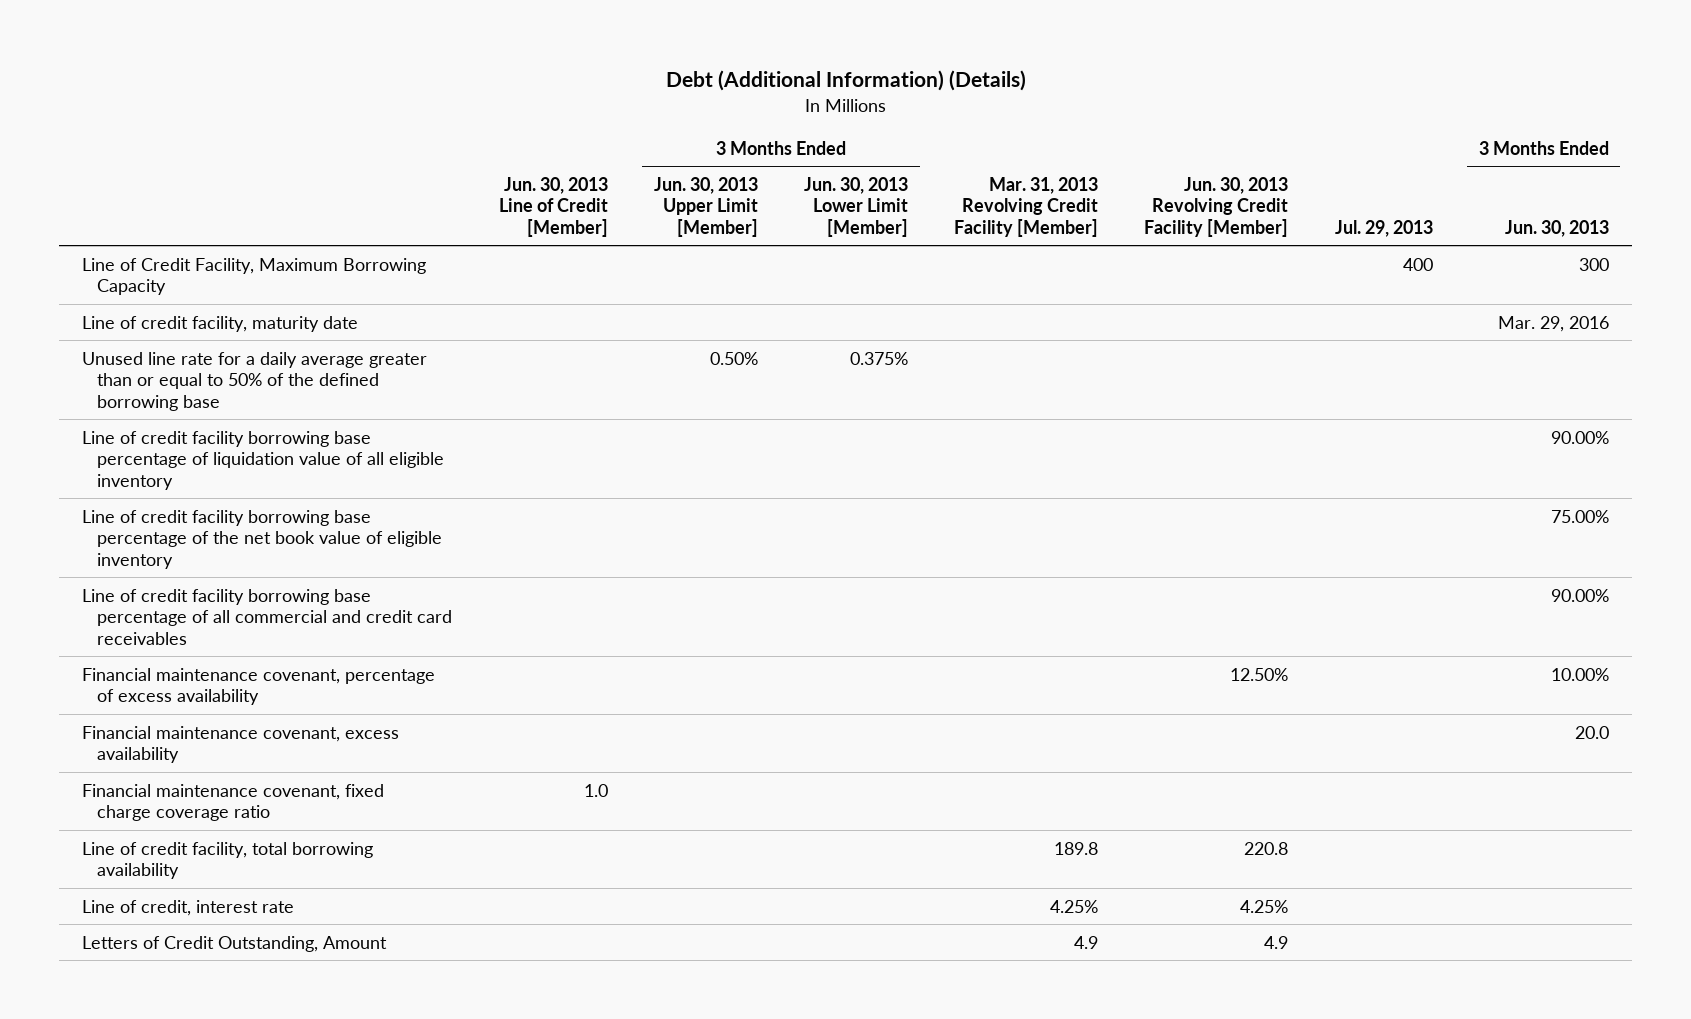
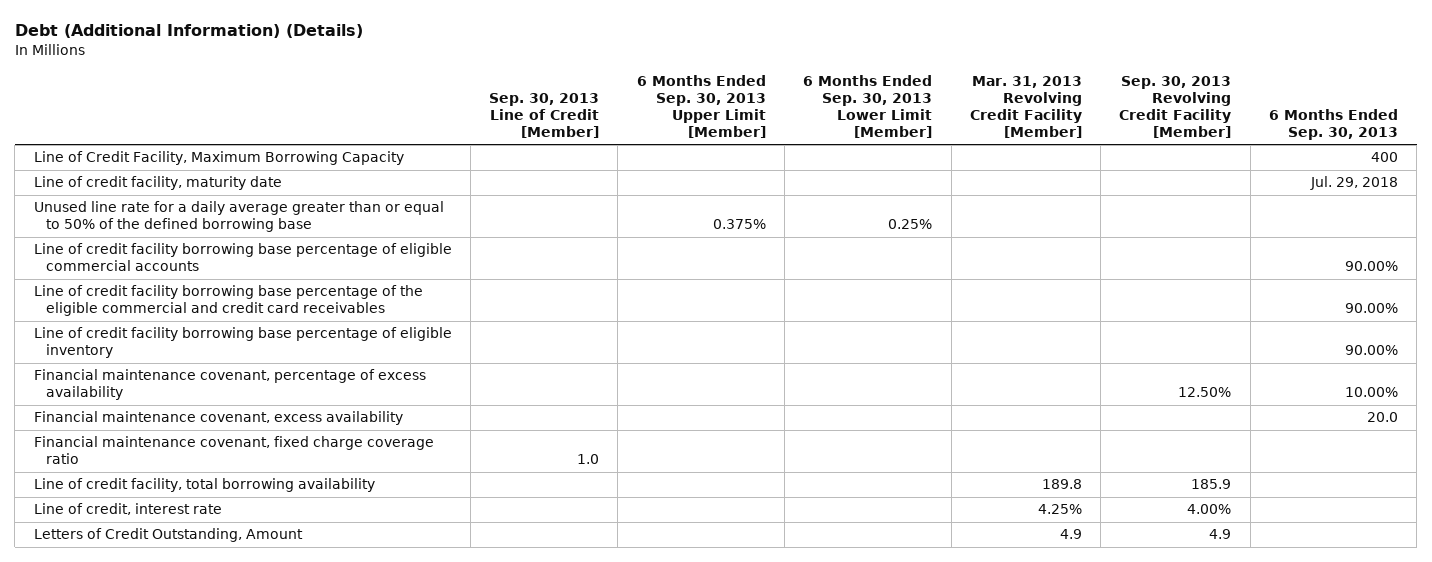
- | Jun. 30, 2013 Line of Credit [Member] | 3 Months Ended Jun. 30, 2013 Upper Limit [Member] | 3 Months Ended Jun. 30, 2013 Lower Limit [Member] | Mar. 31, 2013 Revolving Credit Facility [Member] | Jun. 30, 2013 Revolving Credit Facility [Member] | Jul. 29, 2013 | 3 Months Ended Jun. 30, 2013
+ | Sep. 30, 2013 Line of Credit [Member] | 6 Months Ended Sep. 30, 2013 Upper Limit [Member] | 6 Months Ended Sep. 30, 2013 Lower Limit [Member] | Mar. 31, 2013 Revolving Credit Facility [Member] | Sep. 30, 2013 Revolving Credit Facility [Member] | 6 Months Ended Sep. 30, 2013
- Line of credit facility borrowing base percentage of liquidation value of all eligible inventory | | | | | | | 90.00%
- Line of credit facility borrowing base percentage of the net book value of eligible inventory | | | | | | | 75.00%
- Line of credit facility borrowing base percentage of all commercial and credit card receivables | | | | | | | 90.00%
+ Line of credit facility borrowing base percentage of eligible commercial accounts | | | | | | 90.00%
+ Line of credit facility borrowing base percentage of the eligible commercial and credit card receivables | | | | | | 90.00%
+ Line of credit facility borrowing base percentage of eligible inventory | | | | | | 90.00%

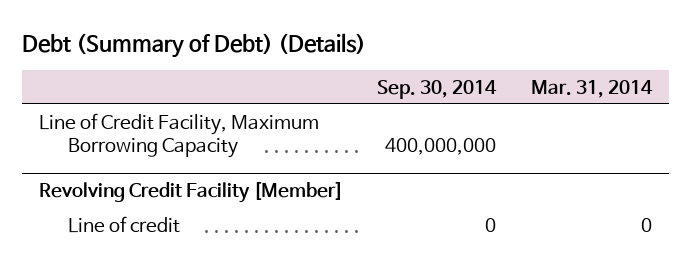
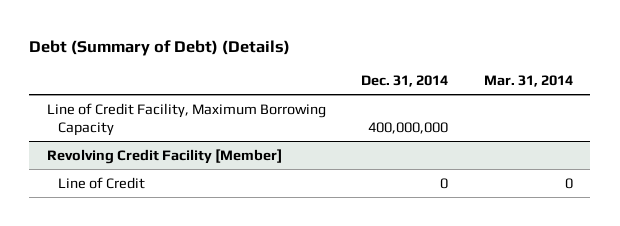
- | Sep. 30, 2014 | Mar. 31, 2014
+ | Dec. 31, 2014 | Mar. 31, 2014
@ Revolving Credit Facility [Member]
- Line of credit | 0 | 0
+ Line of Credit | 0 | 0

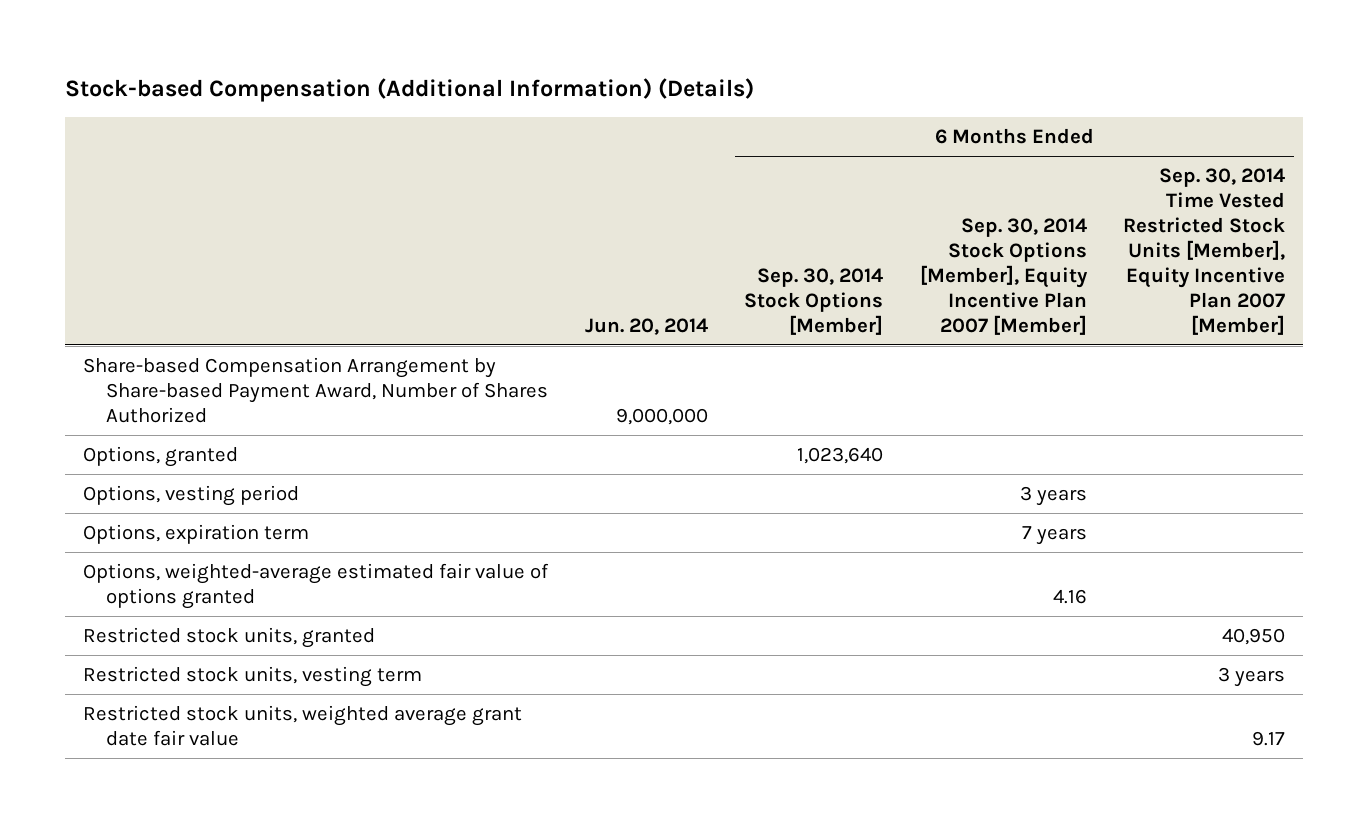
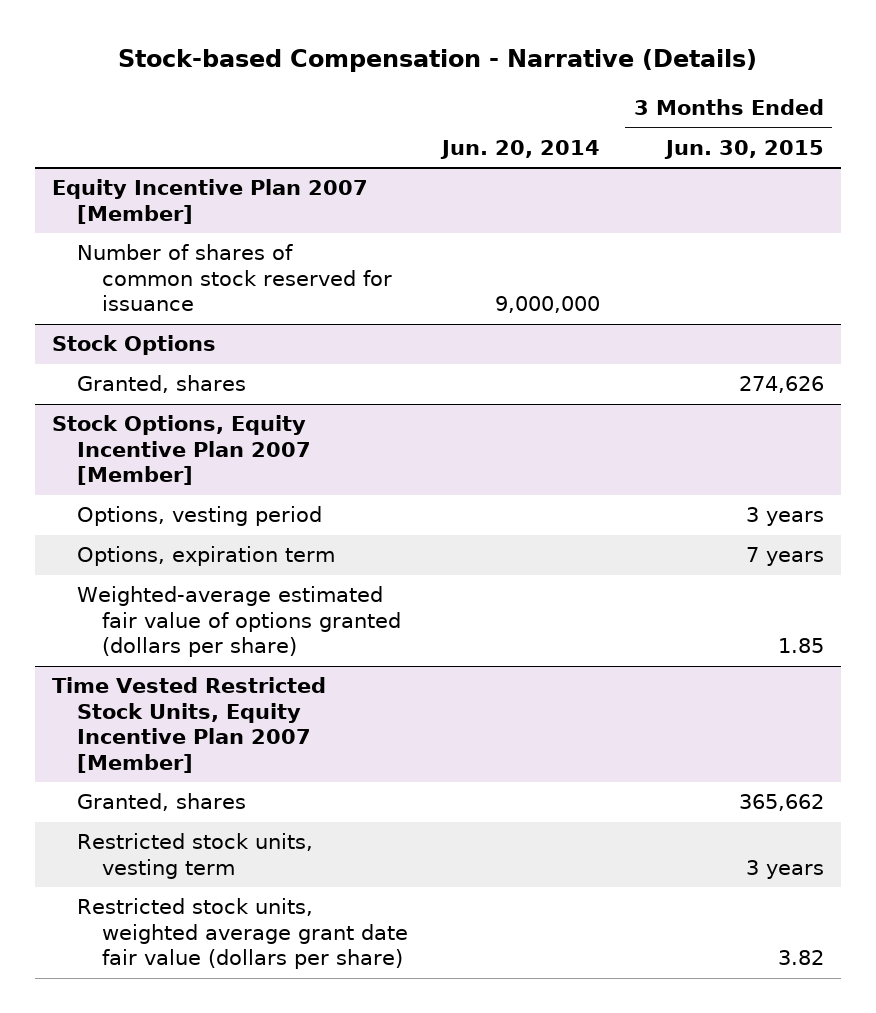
- Stock-based Compensation (Additional Information) (Details)
+ Stock-based Compensation - Narrative (Details)
- | Jun. 20, 2014 | 6 Months Ended Sep. 30, 2014 Stock Options [Member] | 6 Months Ended Sep. 30, 2014 Stock Options [Member], Equity Incentive Plan 2007 [Member] | 6 Months Ended Sep. 30, 2014 Time Vested Restricted Stock Units [Member], Equity Incentive Plan 2007 [Member]
+ | Jun. 20, 2014 | 3 Months Ended Jun. 30, 2015
- Share-based Compensation Arrangement by Share-based Payment Award, Number of Shares Authorized | 9,000,000 | | |
- Options, granted | | 1,023,640 | |
- Options, vesting period | | | 3 years |
- Options, expiration term | | | 7 years |
- Options, weighted-average estimated fair value of options granted | | | 4.16 |
- Restricted stock units, granted | | | | 40,950
- Restricted stock units, vesting term | | | | 3 years
- Restricted stock units, weighted average grant date fair value | | | | 9.17
+ Equity Incentive Plan 2007 [Member]
+ Number of shares of common stock reserved for issuance | 9,000,000 |
+ Stock Options
+ Granted, shares | | 274,626
+ Stock Options, Equity Incentive Plan 2007 [Member]
+ Options, vesting period | | 3 years
+ Options, expiration term | | 7 years
+ Weighted-average estimated fair value of options granted (dollars per share) | | 1.85
+ Time Vested Restricted Stock Units, Equity Incentive Plan 2007 [Member]
+ Granted, shares | | 365,662
+ Restricted stock units, vesting term | | 3 years
+ Restricted stock units, weighted average grant date fair value (dollars per share) | | 3.82

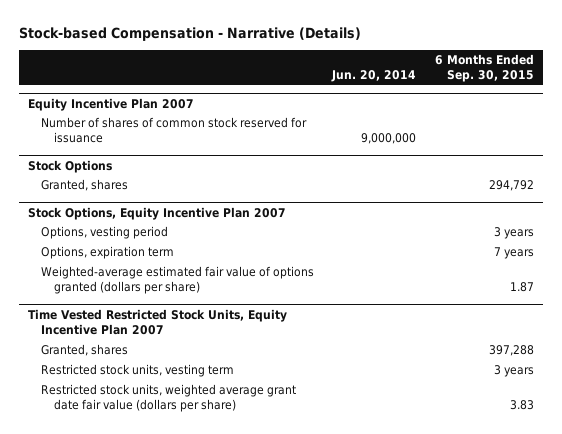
- | Jun. 20, 2014 | 3 Months Ended Jun. 30, 2015
+ | Jun. 20, 2014 | 6 Months Ended Sep. 30, 2015
- Equity Incentive Plan 2007 [Member]
+ Equity Incentive Plan 2007
- Stock Options, Equity Incentive Plan 2007 [Member]
+ Stock Options, Equity Incentive Plan 2007
- Time Vested Restricted Stock Units, Equity Incentive Plan 2007 [Member]
+ Time Vested Restricted Stock Units, Equity Incentive Plan 2007

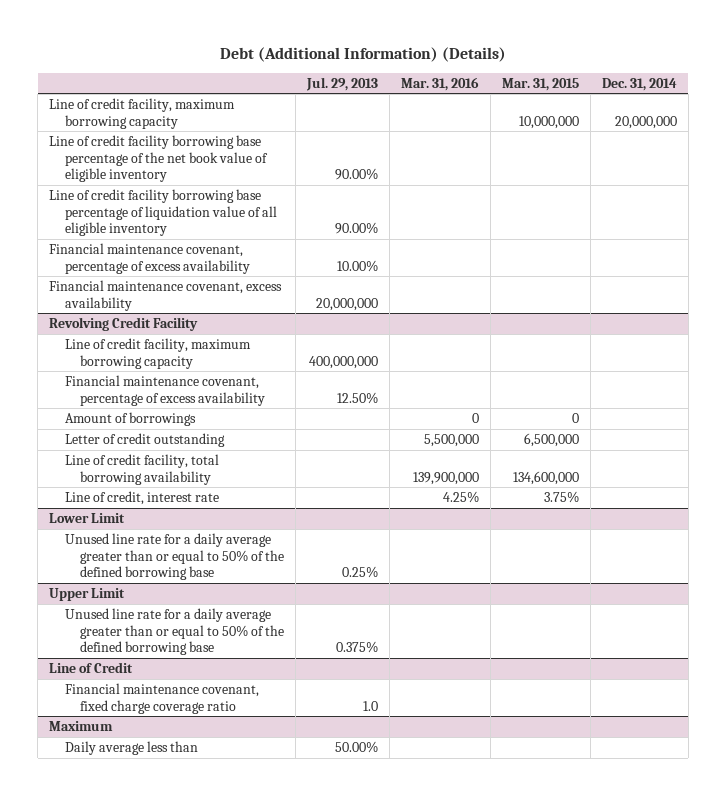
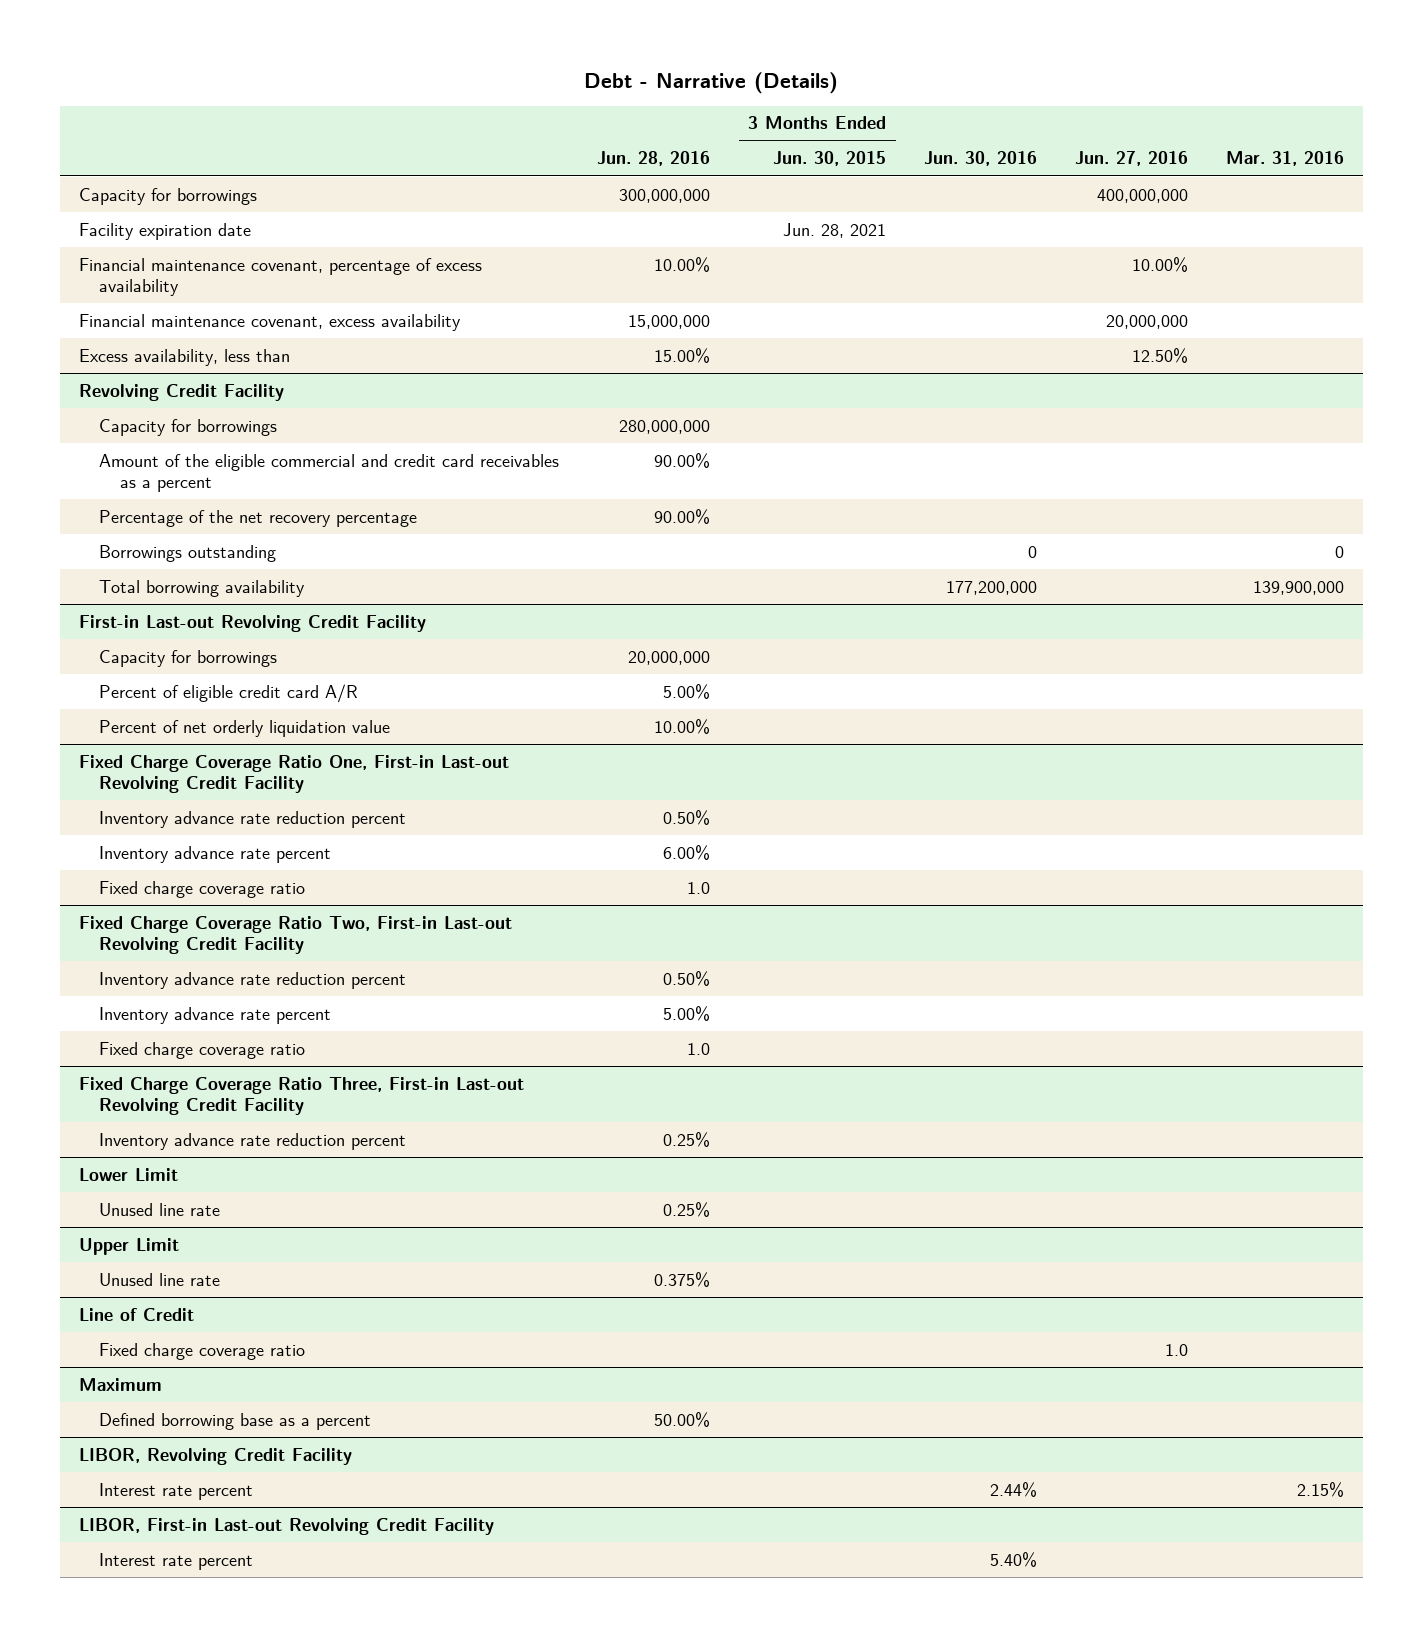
- Debt (Additional Information) (Details)
+ Debt - Narrative (Details)
- | Jul. 29, 2013 | Mar. 31, 2016 | Mar. 31, 2015 | Dec. 31, 2014
+ | Jun. 28, 2016 | 3 Months Ended Jun. 30, 2015 | Jun. 30, 2016 | Jun. 27, 2016 | Mar. 31, 2016
- Line of credit facility, maximum borrowing capacity | | | 10,000,000 | 20,000,000
- Line of credit facility borrowing base percentage of the net book value of eligible inventory | 90.00% | | |
- Line of credit facility borrowing base percentage of liquidation value of all eligible inventory | 90.00% | | |
+ Capacity for borrowings | 300,000,000 | | | 400,000,000 |
+ Facility expiration date | | Jun. 28, 2021 | | |
+ Excess availability, less than | 15.00% | | | 12.50% |
@ Revolving Credit Facility
- Line of credit facility, maximum borrowing capacity | 400,000,000 | | |
- Financial maintenance covenant, percentage of excess availability | 12.50% | | |
- Amount of borrowings | | 0 | 0 |
- Letter of credit outstanding | | 5,500,000 | 6,500,000 |
- Line of credit facility, total borrowing availability | | 139,900,000 | 134,600,000 |
- Line of credit, interest rate | | 4.25% | 3.75% |
+ Capacity for borrowings | 280,000,000 | | | |
+ Amount of the eligible commercial and credit card receivables as a percent | 90.00% | | | |
+ Percentage of the net recovery percentage | 90.00% | | | |
+ Borrowings outstanding | | | 0 | | 0
+ Total borrowing availability | | | 177,200,000 | | 139,900,000
+ First-in Last-out Revolving Credit Facility
+ Capacity for borrowings | 20,000,000 | | | |
+ Percent of eligible credit card A/R | 5.00% | | | |
+ Percent of net orderly liquidation value | 10.00% | | | |
+ Fixed Charge Coverage Ratio One, First-in Last-out Revolving Credit Facility
+ Inventory advance rate reduction percent | 0.50% | | | |
+ Inventory advance rate percent | 6.00% | | | |
+ Fixed charge coverage ratio | 1.0 | | | |
+ Fixed Charge Coverage Ratio Two, First-in Last-out Revolving Credit Facility
+ Inventory advance rate reduction percent | 0.50% | | | |
+ Inventory advance rate percent | 5.00% | | | |
+ Fixed charge coverage ratio | 1.0 | | | |
+ Fixed Charge Coverage Ratio Three, First-in Last-out Revolving Credit Facility
+ Inventory advance rate reduction percent | 0.25% | | | |
@ Lower Limit
- Unused line rate for a daily average greater than or equal to 50% of the defined borrowing base | 0.25% | | |
+ Unused line rate | 0.25% | | | |
@ Upper Limit
- Unused line rate for a daily average greater than or equal to 50% of the defined borrowing base | 0.375% | | |
+ Unused line rate | 0.375% | | | |
@ Line of Credit
- Financial maintenance covenant, fixed charge coverage ratio | 1.0 | | |
+ Fixed charge coverage ratio | | | | 1.0 |
@ Maximum
- Daily average less than | 50.00% | | |
+ Defined borrowing base as a percent | 50.00% | | | |
+ LIBOR, Revolving Credit Facility
+ Interest rate percent | | | 2.44% | | 2.15%
+ LIBOR, First-in Last-out Revolving Credit Facility
+ Interest rate percent | | | 5.40% | |

